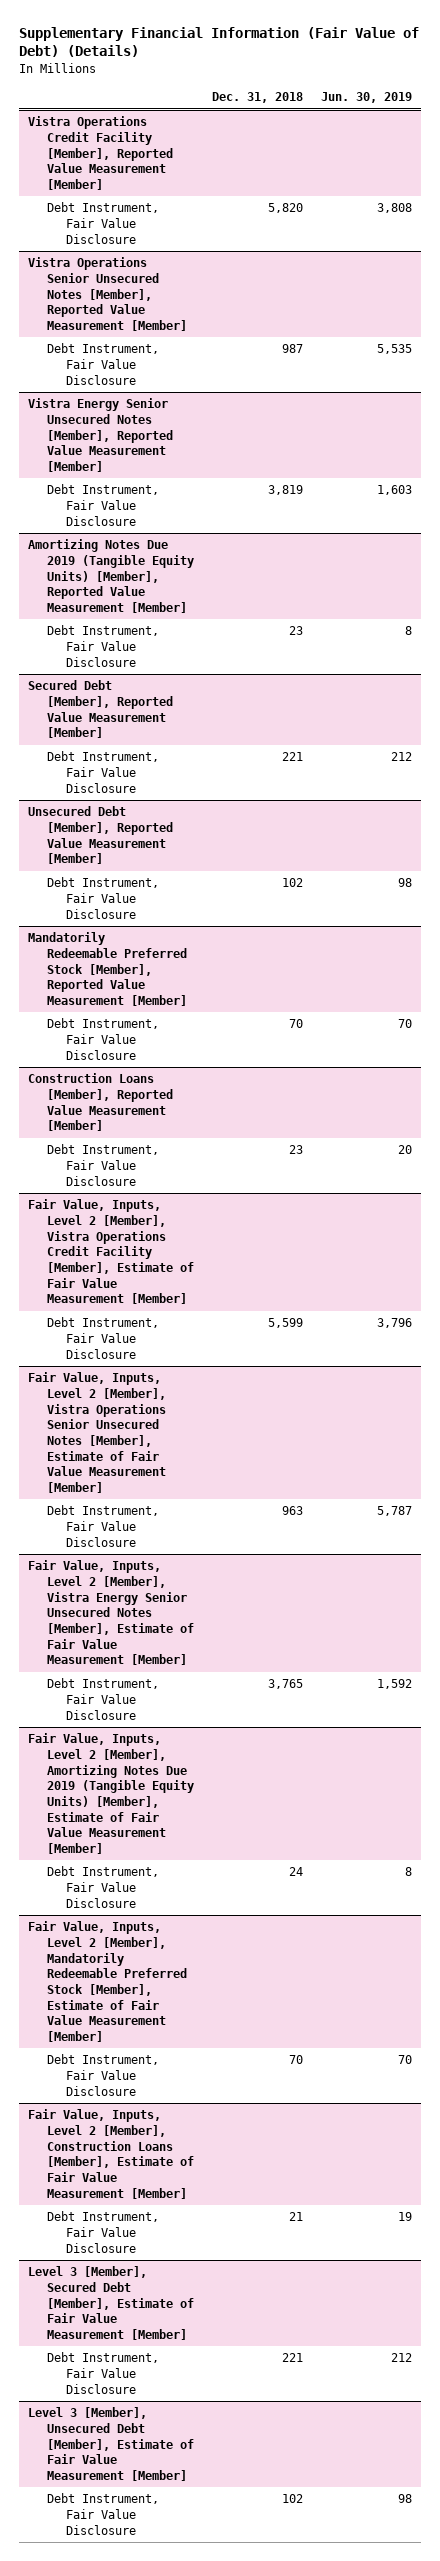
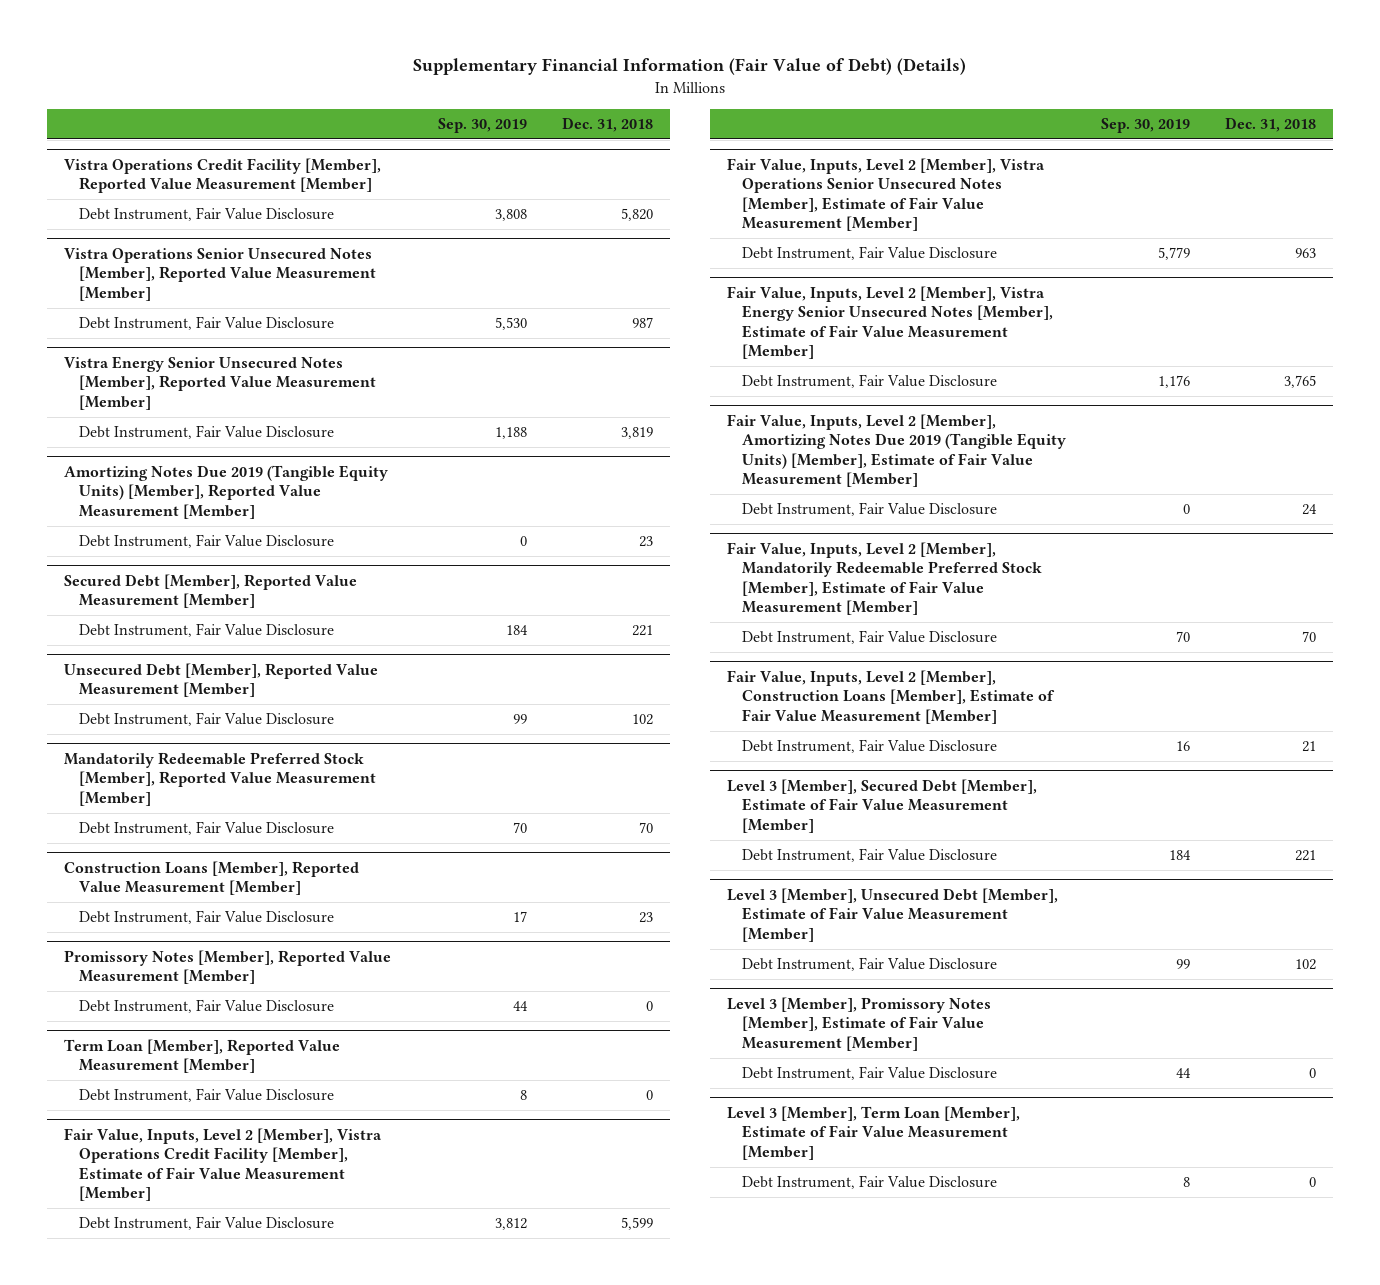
- | Dec. 31, 2018 | Jun. 30, 2019
+ | Sep. 30, 2019 | Dec. 31, 2018
+ Promissory Notes [Member], Reported Value Measurement [Member]
+ Debt Instrument, Fair Value Disclosure | 44 | 0
+ Term Loan [Member], Reported Value Measurement [Member]
+ Debt Instrument, Fair Value Disclosure | 8 | 0
+ Level 3 [Member], Promissory Notes [Member], Estimate of Fair Value Measurement [Member]
+ Debt Instrument, Fair Value Disclosure | 44 | 0
+ Level 3 [Member], Term Loan [Member], Estimate of Fair Value Measurement [Member]
+ Debt Instrument, Fair Value Disclosure | 8 | 0

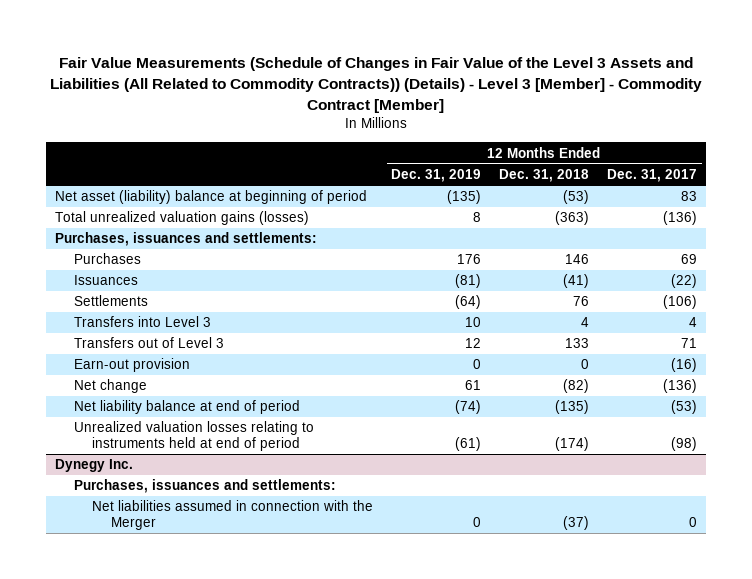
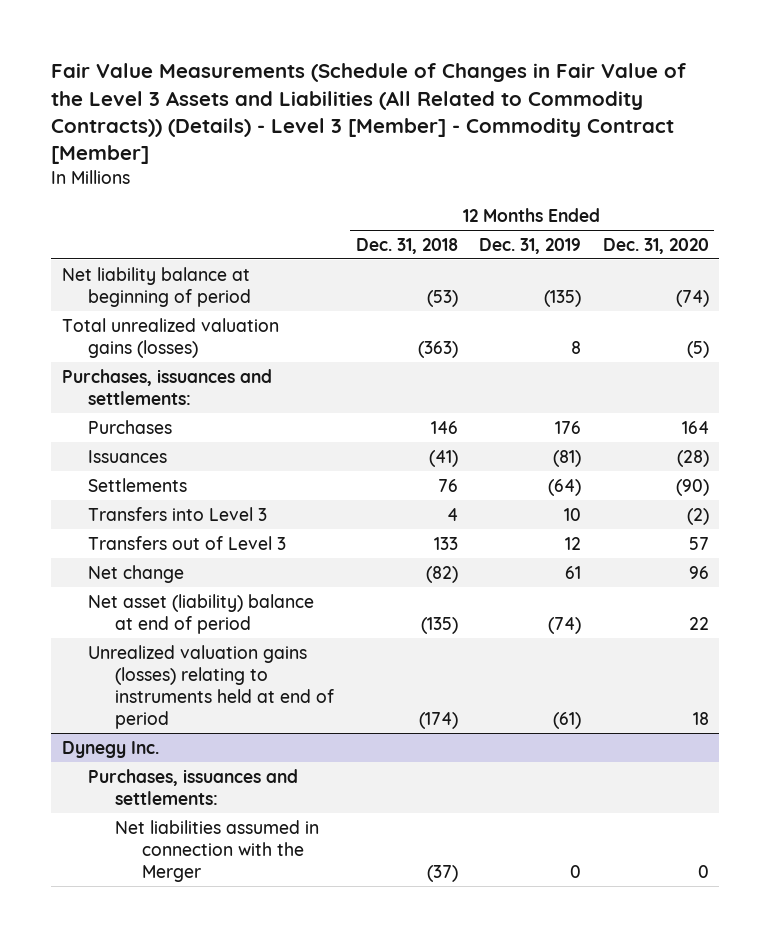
- | 12 Months Ended Dec. 31, 2019 | 12 Months Ended Dec. 31, 2018 | 12 Months Ended Dec. 31, 2017
+ | 12 Months Ended Dec. 31, 2018 | 12 Months Ended Dec. 31, 2019 | 12 Months Ended Dec. 31, 2020
- Net asset (liability) balance at beginning of period | (135) | (53) | 83
+ Net liability balance at beginning of period | (53) | (135) | (74)
- Earn-out provision | 0 | 0 | (16)
- Net liability balance at end of period | (74) | (135) | (53)
- Unrealized valuation losses relating to instruments held at end of period | (61) | (174) | (98)
+ Net asset (liability) balance at end of period | (135) | (74) | 22
+ Unrealized valuation gains (losses) relating to instruments held at end of period | (174) | (61) | 18

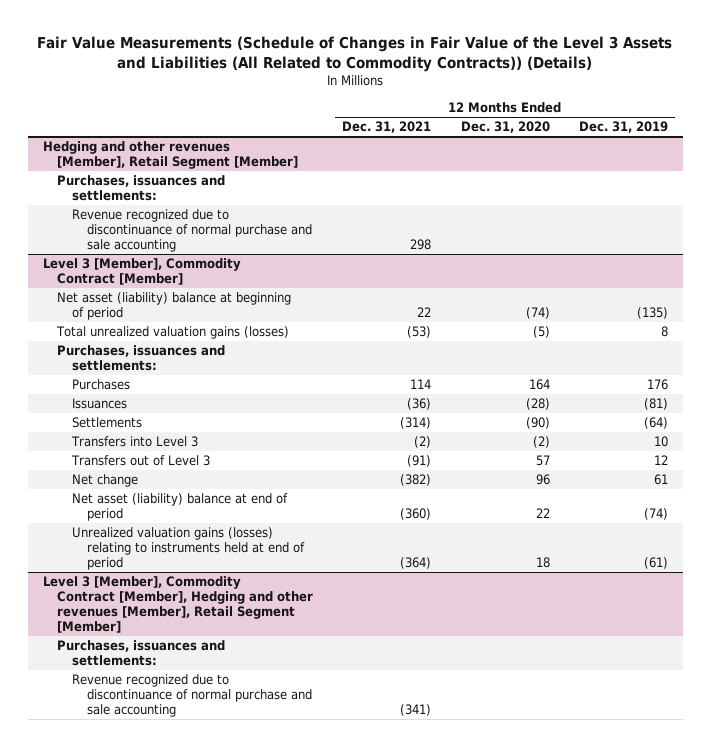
- Fair Value Measurements (Schedule of Changes in Fair Value of the Level 3 Assets and Liabilities (All Related to Commodity Contracts)) (Details) - Level 3 [Member] - Commodity Contract [Member]
+ Fair Value Measurements (Schedule of Changes in Fair Value of the Level 3 Assets and Liabilities (All Related to Commodity Contracts)) (Details)
- | 12 Months Ended Dec. 31, 2018 | 12 Months Ended Dec. 31, 2019 | 12 Months Ended Dec. 31, 2020
+ | 12 Months Ended Dec. 31, 2021 | 12 Months Ended Dec. 31, 2020 | 12 Months Ended Dec. 31, 2019
- Net liability balance at beginning of period | (53) | (135) | (74)
+ Hedging and other revenues [Member], Retail Segment [Member]
+ Purchases, issuances and settlements:
+ Revenue recognized due to discontinuance of normal purchase and sale accounting | 298 | |
+ Level 3 [Member], Commodity Contract [Member]
+ Net asset (liability) balance at beginning of period | 22 | (74) | (135)
- Dynegy Inc.
+ Level 3 [Member], Commodity Contract [Member], Hedging and other revenues [Member], Retail Segment [Member]
- Net liabilities assumed in connection with the Merger | (37) | 0 | 0
+ Revenue recognized due to discontinuance of normal purchase and sale accounting | (341) | |

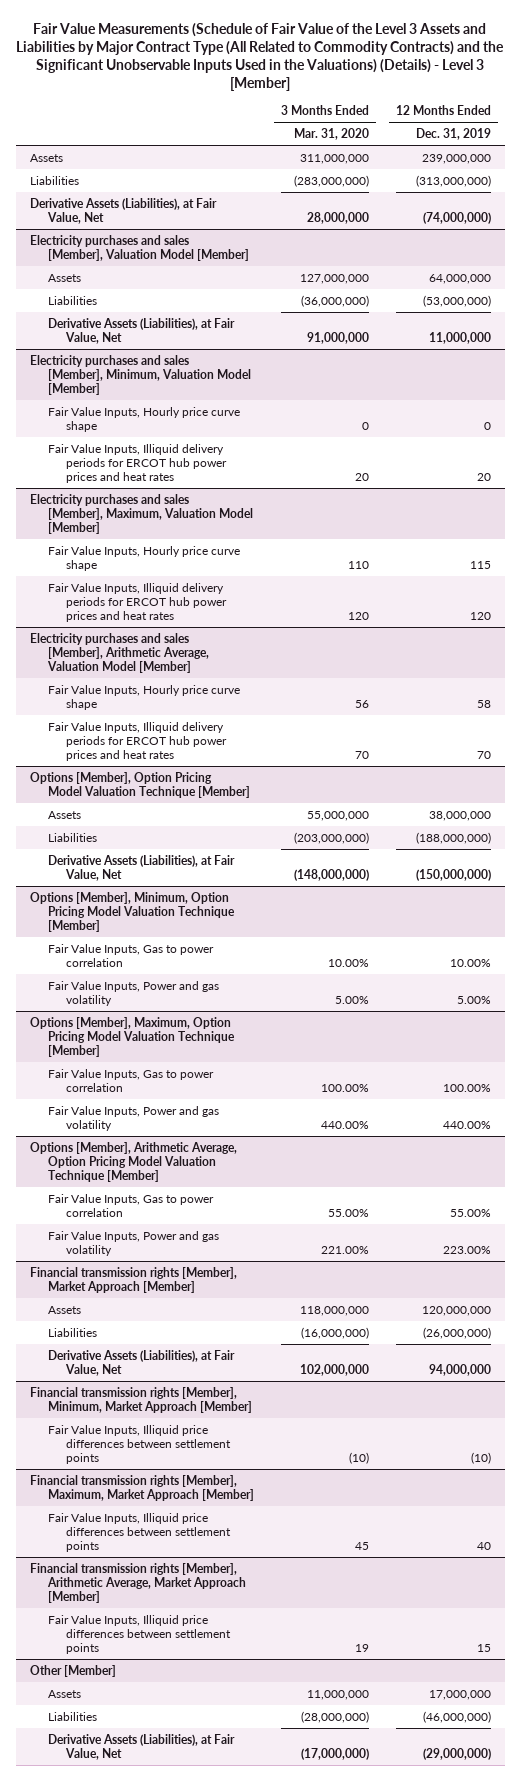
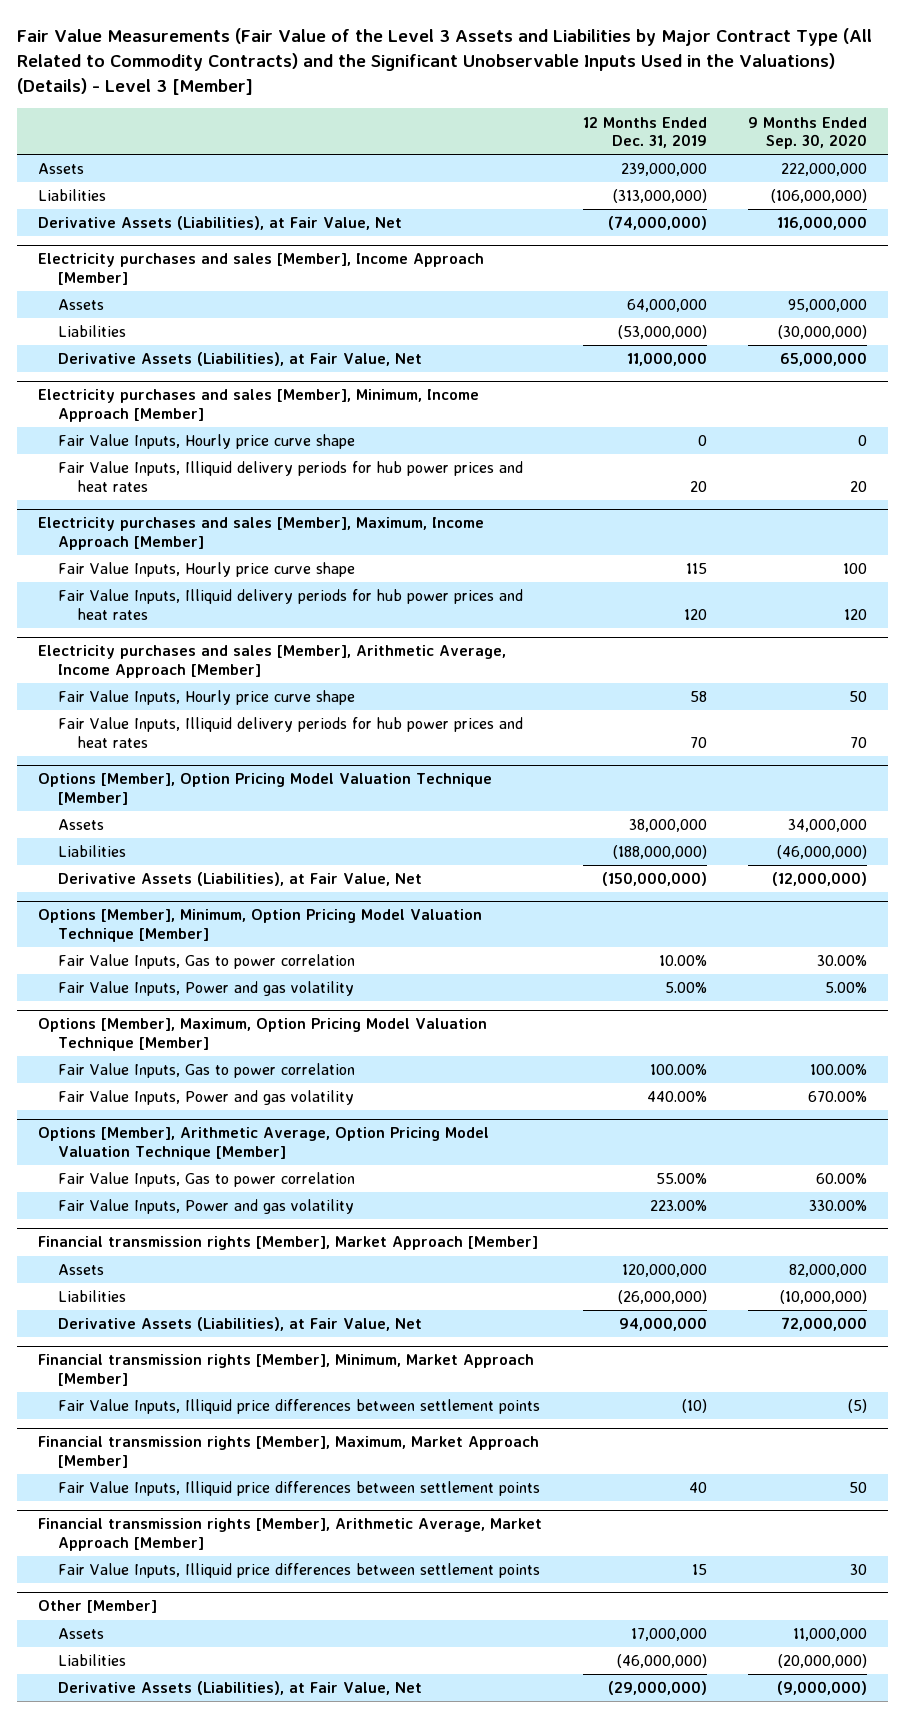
- Fair Value Measurements (Schedule of Fair Value of the Level 3 Assets and Liabilities by Major Contract Type (All Related to Commodity Contracts) and the Significant Unobservable Inputs Used in the Valuations) (Details) - Level 3 [Member]
+ Fair Value Measurements (Fair Value of the Level 3 Assets and Liabilities by Major Contract Type (All Related to Commodity Contracts) and the Significant Unobservable Inputs Used in the Valuations) (Details) - Level 3 [Member]
- | 3 Months Ended Mar. 31, 2020 | 12 Months Ended Dec. 31, 2019
+ | 12 Months Ended Dec. 31, 2019 | 9 Months Ended Sep. 30, 2020
- Electricity purchases and sales [Member], Valuation Model [Member]
+ Electricity purchases and sales [Member], Income Approach [Member]
- Electricity purchases and sales [Member], Minimum, Valuation Model [Member]
+ Electricity purchases and sales [Member], Minimum, Income Approach [Member]
- Fair Value Inputs, Illiquid delivery periods for ERCOT hub power prices and heat rates | 20 | 20
- Electricity purchases and sales [Member], Maximum, Valuation Model [Member]
+ Fair Value Inputs, Illiquid delivery periods for hub power prices and heat rates | 20 | 20
+ Electricity purchases and sales [Member], Maximum, Income Approach [Member]
- Fair Value Inputs, Illiquid delivery periods for ERCOT hub power prices and heat rates | 120 | 120
- Electricity purchases and sales [Member], Arithmetic Average, Valuation Model [Member]
+ Fair Value Inputs, Illiquid delivery periods for hub power prices and heat rates | 120 | 120
+ Electricity purchases and sales [Member], Arithmetic Average, Income Approach [Member]
- Fair Value Inputs, Illiquid delivery periods for ERCOT hub power prices and heat rates | 70 | 70
+ Fair Value Inputs, Illiquid delivery periods for hub power prices and heat rates | 70 | 70

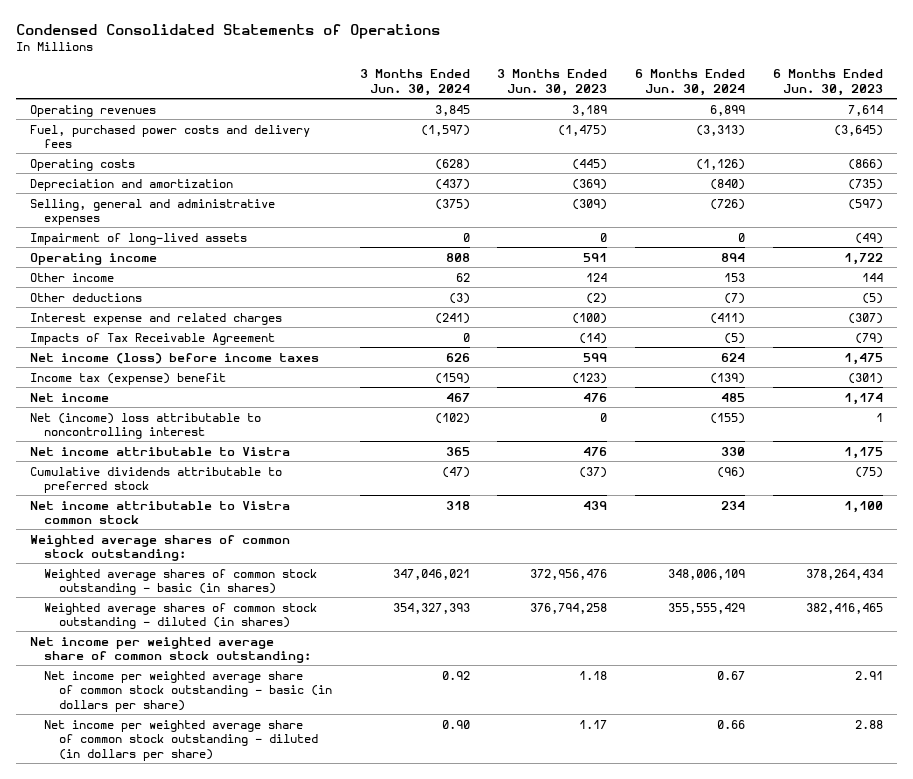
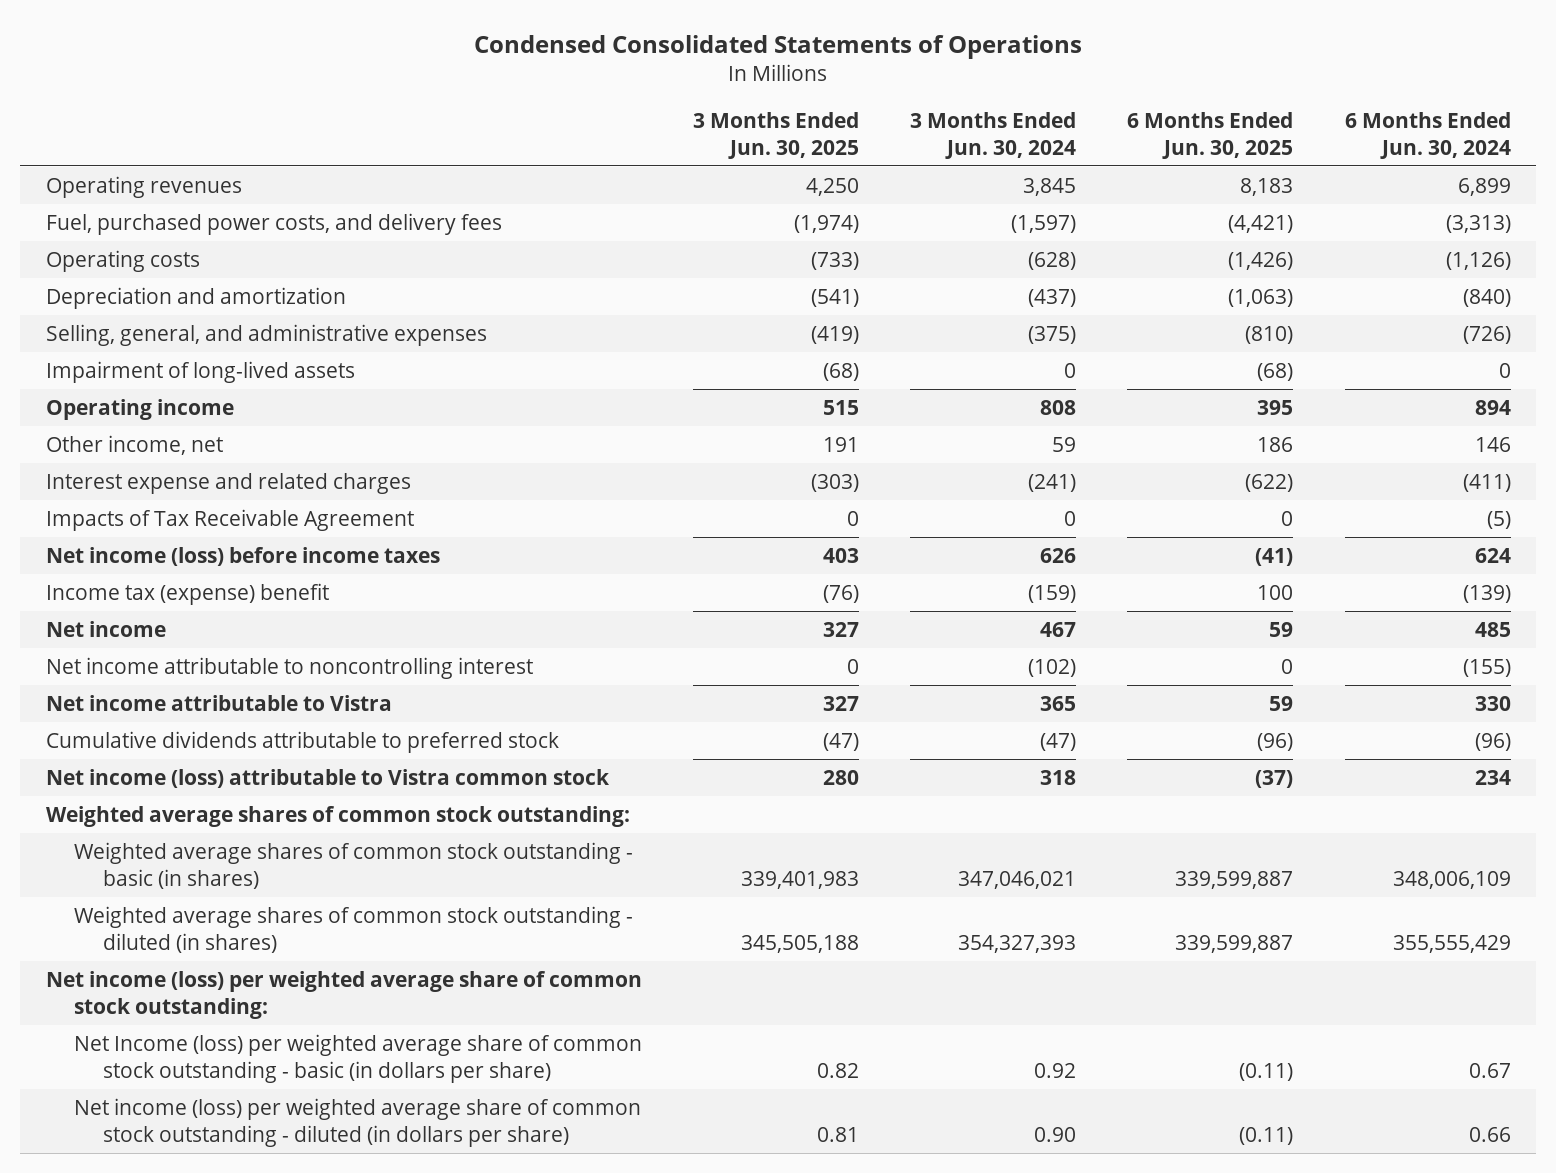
- | 3 Months Ended Jun. 30, 2024 | 3 Months Ended Jun. 30, 2023 | 6 Months Ended Jun. 30, 2024 | 6 Months Ended Jun. 30, 2023
+ | 3 Months Ended Jun. 30, 2025 | 3 Months Ended Jun. 30, 2024 | 6 Months Ended Jun. 30, 2025 | 6 Months Ended Jun. 30, 2024
- Fuel, purchased power costs and delivery fees | (1,597) | (1,475) | (3,313) | (3,645)
+ Fuel, purchased power costs, and delivery fees | (1,974) | (1,597) | (4,421) | (3,313)
- Selling, general and administrative expenses | (375) | (309) | (726) | (597)
+ Selling, general, and administrative expenses | (419) | (375) | (810) | (726)
- Other income | 62 | 124 | 153 | 144
- Other deductions | (3) | (2) | (7) | (5)
+ Other income, net | 191 | 59 | 186 | 146
- Net (income) loss attributable to noncontrolling interest | (102) | 0 | (155) | 1
+ Net income attributable to noncontrolling interest | 0 | (102) | 0 | (155)
- Net income attributable to Vistra common stock | 318 | 439 | 234 | 1,100
+ Net income (loss) attributable to Vistra common stock | 280 | 318 | (37) | 234
- Net income per weighted average share of common stock outstanding:
- Net income per weighted average share of common stock outstanding - basic (in dollars per share) | 0.92 | 1.18 | 0.67 | 2.91
- Net income per weighted average share of common stock outstanding - diluted (in dollars per share) | 0.90 | 1.17 | 0.66 | 2.88
+ Net income (loss) per weighted average share of common stock outstanding:
+ Net Income (loss) per weighted average share of common stock outstanding - basic (in dollars per share) | 0.82 | 0.92 | (0.11) | 0.67
+ Net income (loss) per weighted average share of common stock outstanding - diluted (in dollars per share) | 0.81 | 0.90 | (0.11) | 0.66

